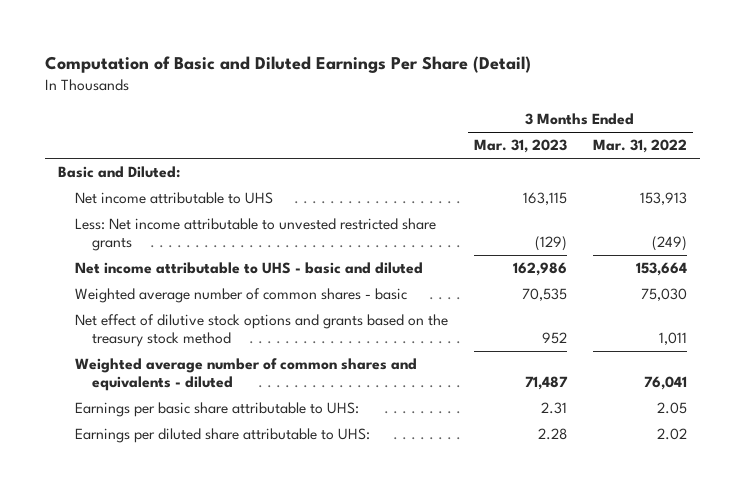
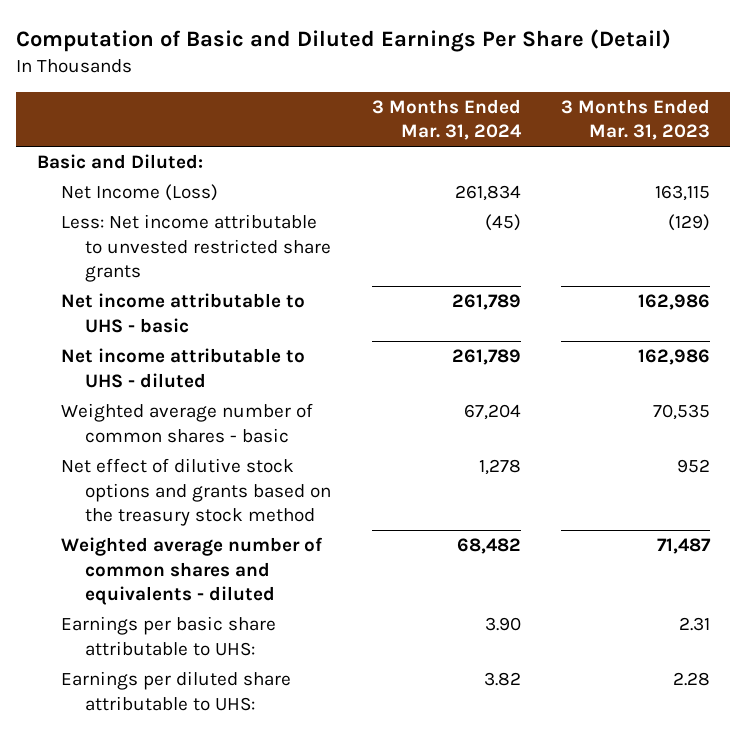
- | 3 Months Ended Mar. 31, 2023 | 3 Months Ended Mar. 31, 2022
+ | 3 Months Ended Mar. 31, 2024 | 3 Months Ended Mar. 31, 2023
- Net income attributable to UHS | 163,115 | 153,913
+ Net Income (Loss) | 261,834 | 163,115
- Net income attributable to UHS - basic and diluted | 162,986 | 153,664
+ Net income attributable to UHS - basic | 261,789 | 162,986
+ Net income attributable to UHS - diluted | 261,789 | 162,986

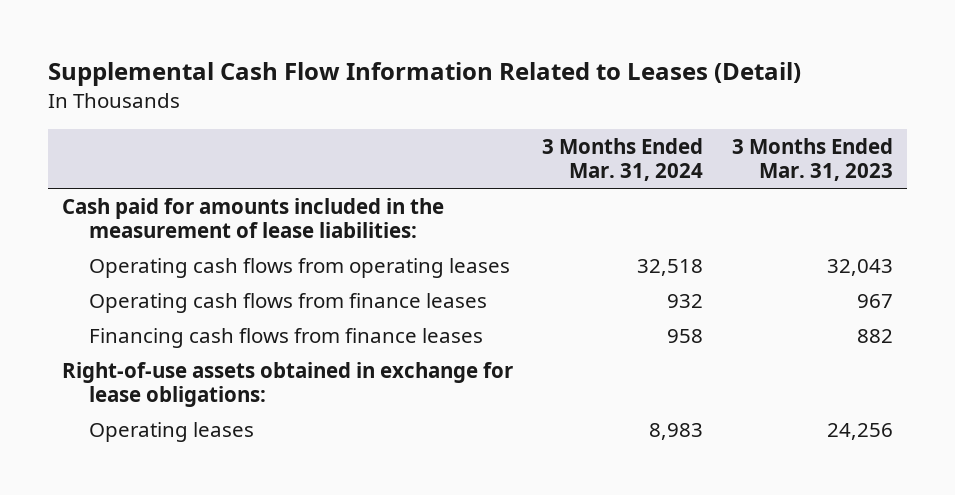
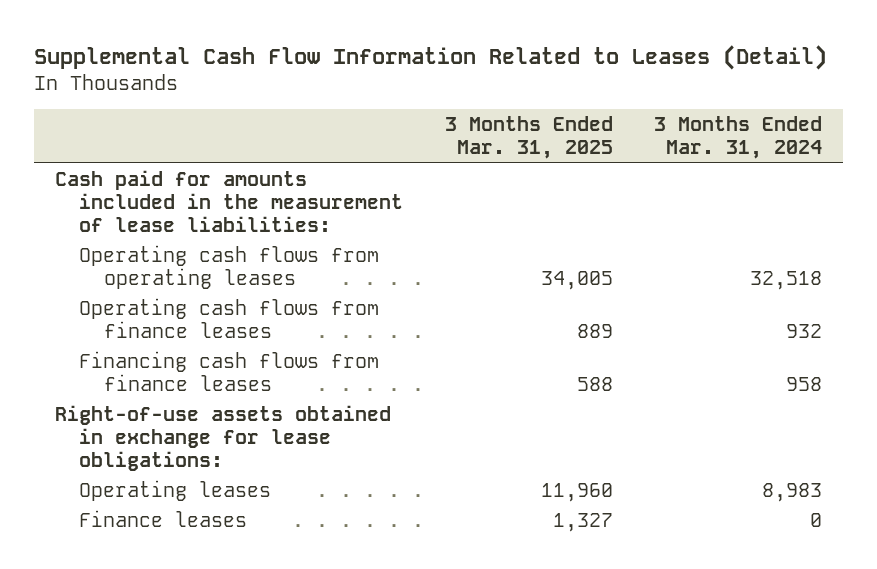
- | 3 Months Ended Mar. 31, 2024 | 3 Months Ended Mar. 31, 2023
+ | 3 Months Ended Mar. 31, 2025 | 3 Months Ended Mar. 31, 2024
+ Finance leases | 1,327 | 0

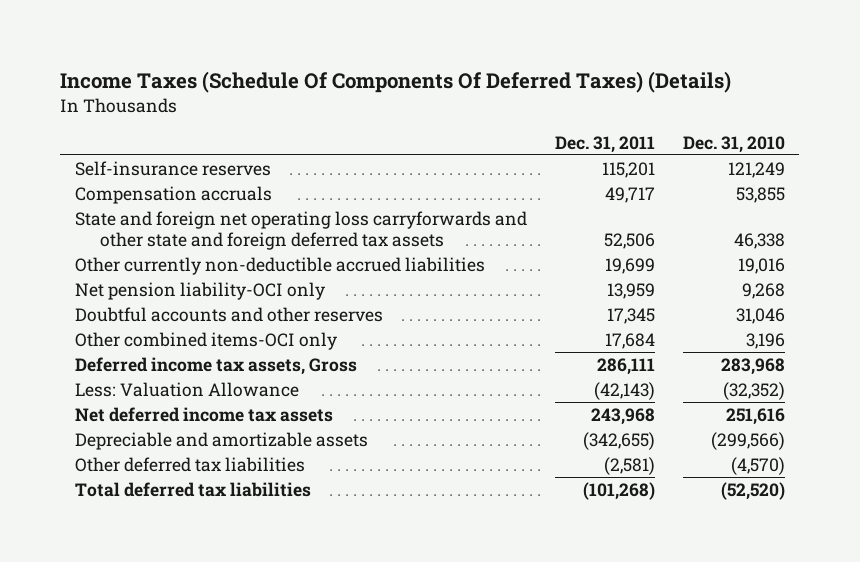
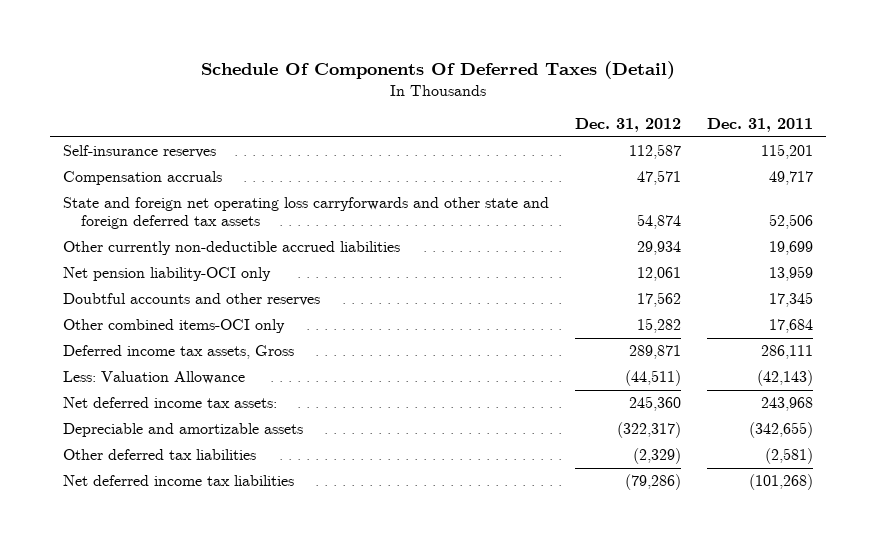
- Income Taxes (Schedule Of Components Of Deferred Taxes) (Details)
+ Schedule Of Components Of Deferred Taxes (Detail)
- | Dec. 31, 2011 | Dec. 31, 2010
+ | Dec. 31, 2012 | Dec. 31, 2011
- Net deferred income tax assets | 243,968 | 251,616
+ Net deferred income tax assets: | 245,360 | 243,968
- Total deferred tax liabilities | (101,268) | (52,520)
+ Net deferred income tax liabilities | (79,286) | (101,268)

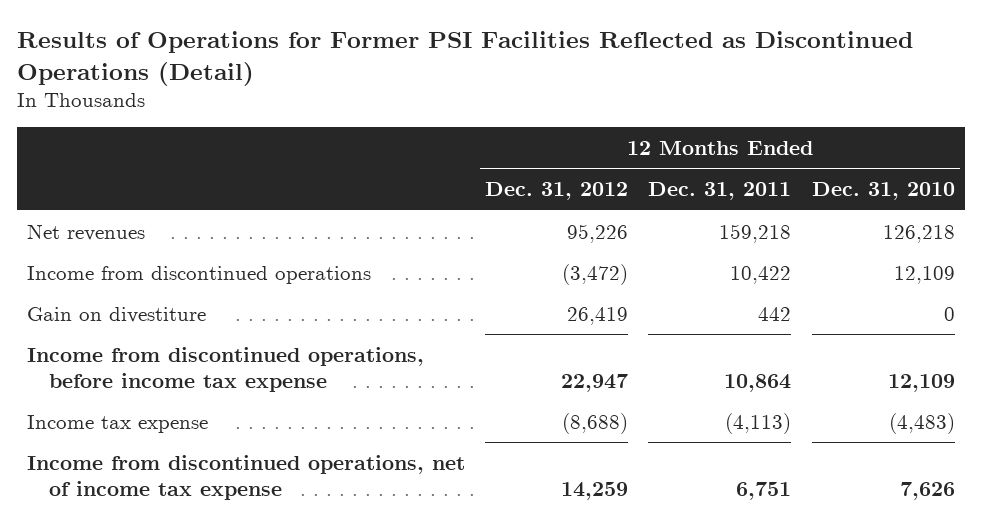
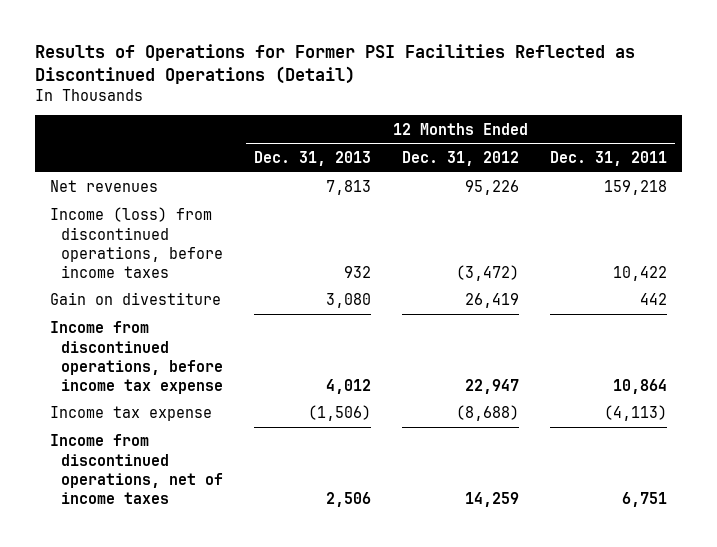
- | 12 Months Ended Dec. 31, 2012 | 12 Months Ended Dec. 31, 2011 | 12 Months Ended Dec. 31, 2010
+ | 12 Months Ended Dec. 31, 2013 | 12 Months Ended Dec. 31, 2012 | 12 Months Ended Dec. 31, 2011
- Income from discontinued operations | (3,472) | 10,422 | 12,109
+ Income (loss) from discontinued operations, before income taxes | 932 | (3,472) | 10,422
- Income from discontinued operations, net of income tax expense | 14,259 | 6,751 | 7,626
+ Income from discontinued operations, net of income taxes | 2,506 | 14,259 | 6,751

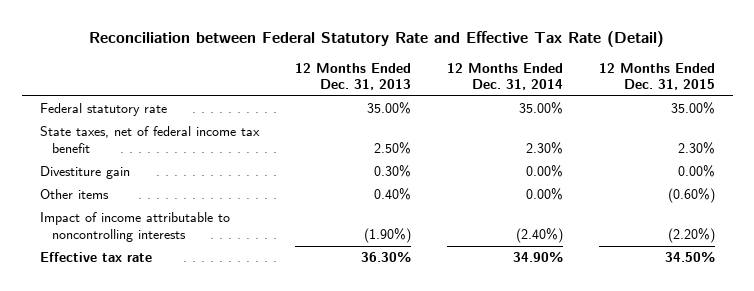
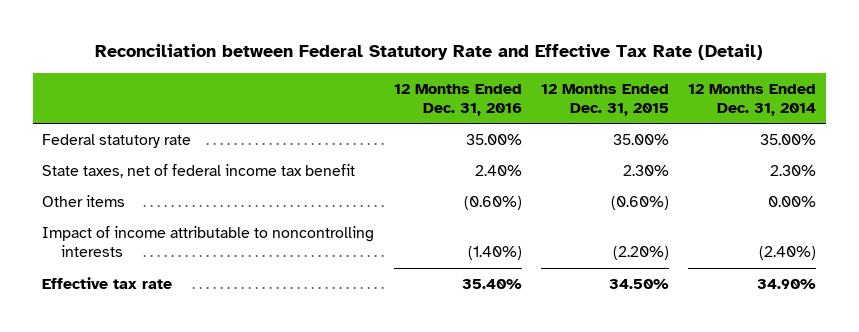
- | 12 Months Ended Dec. 31, 2013 | 12 Months Ended Dec. 31, 2014 | 12 Months Ended Dec. 31, 2015
+ | 12 Months Ended Dec. 31, 2016 | 12 Months Ended Dec. 31, 2015 | 12 Months Ended Dec. 31, 2014
- Divestiture gain | 0.30% | 0.00% | 0.00%

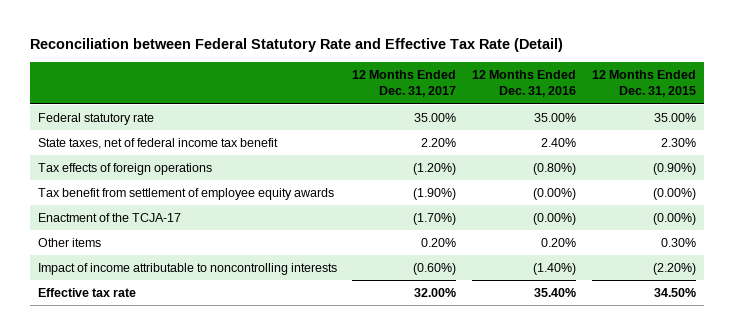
- | 12 Months Ended Dec. 31, 2016 | 12 Months Ended Dec. 31, 2015 | 12 Months Ended Dec. 31, 2014
+ | 12 Months Ended Dec. 31, 2017 | 12 Months Ended Dec. 31, 2016 | 12 Months Ended Dec. 31, 2015
- Other items | (0.60%) | (0.60%) | 0.00%
+ Tax effects of foreign operations | (1.20%) | (0.80%) | (0.90%)
+ Tax benefit from settlement of employee equity awards | (1.90%) | (0.00%) | (0.00%)
+ Enactment of the TCJA-17 | (1.70%) | (0.00%) | (0.00%)
+ Other items | 0.20% | 0.20% | 0.30%

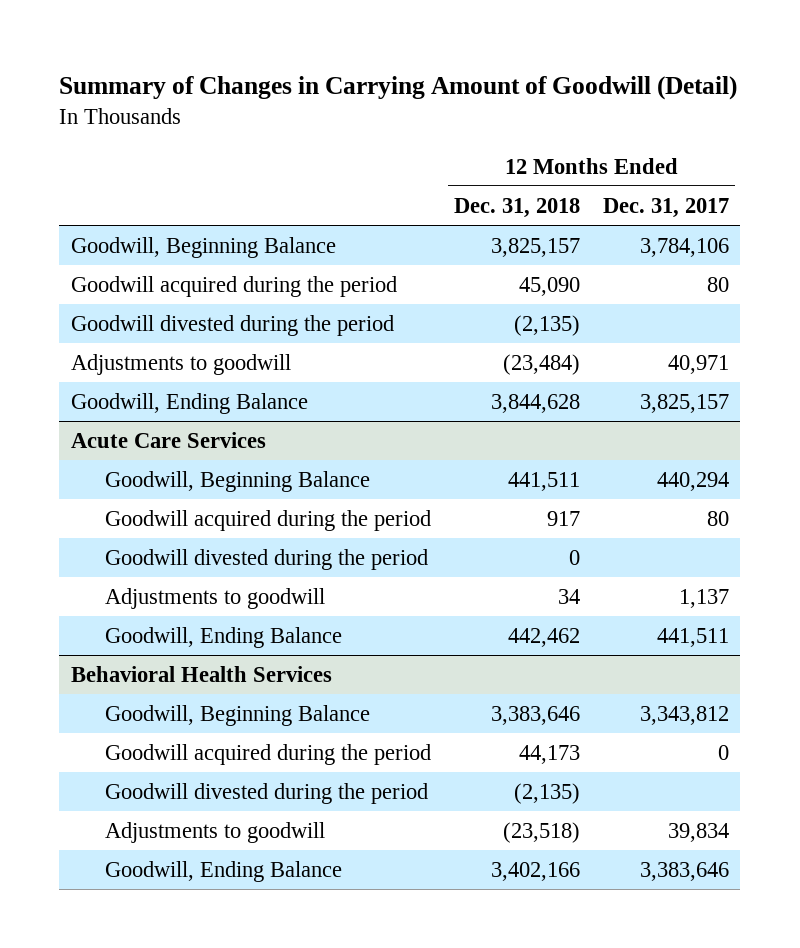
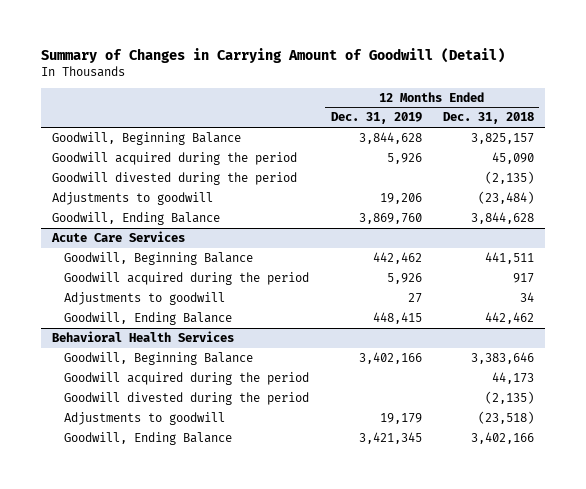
- | 12 Months Ended Dec. 31, 2018 | 12 Months Ended Dec. 31, 2017
+ | 12 Months Ended Dec. 31, 2019 | 12 Months Ended Dec. 31, 2018
@ Acute Care Services
- Goodwill divested during the period | 0 |

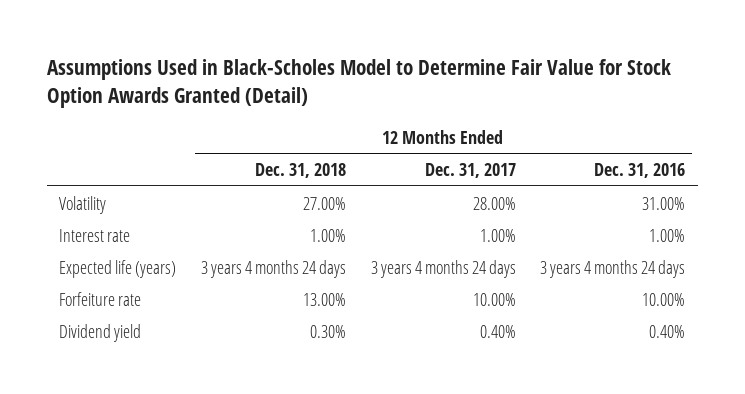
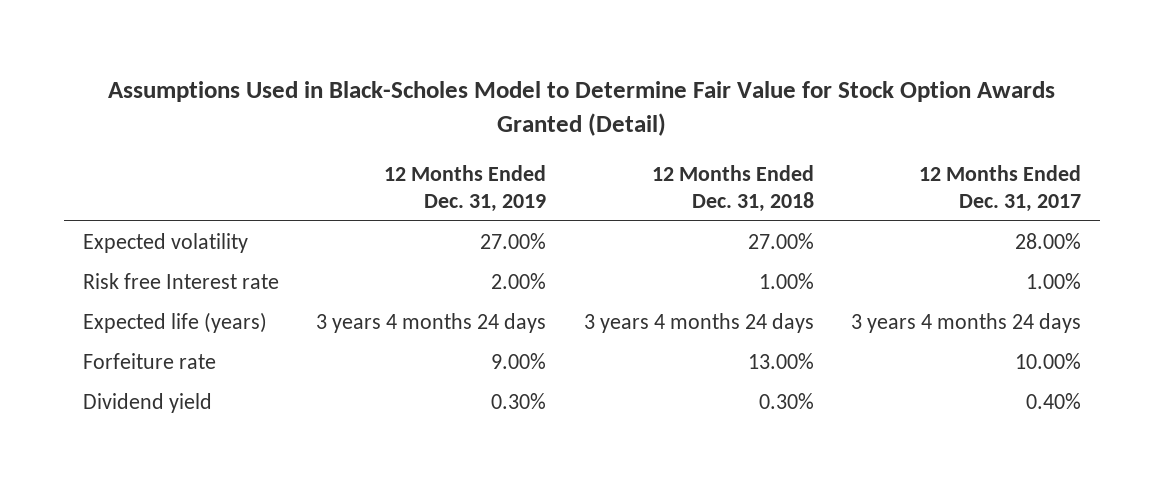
- | 12 Months Ended Dec. 31, 2018 | 12 Months Ended Dec. 31, 2017 | 12 Months Ended Dec. 31, 2016
+ | 12 Months Ended Dec. 31, 2019 | 12 Months Ended Dec. 31, 2018 | 12 Months Ended Dec. 31, 2017
- Volatility | 27.00% | 28.00% | 31.00%
- Interest rate | 1.00% | 1.00% | 1.00%
+ Expected volatility | 27.00% | 27.00% | 28.00%
+ Risk free Interest rate | 2.00% | 1.00% | 1.00%

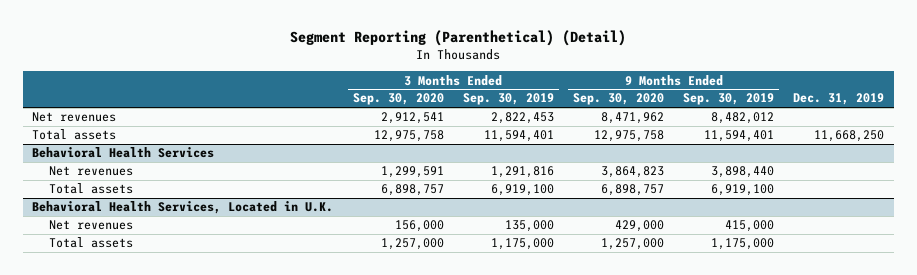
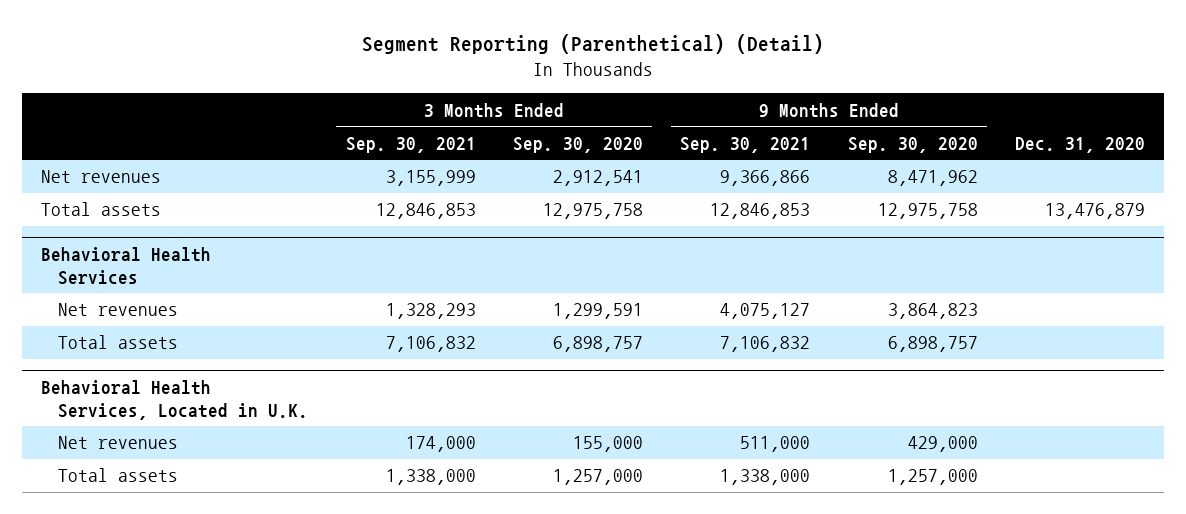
- | 3 Months Ended Sep. 30, 2020 | 3 Months Ended Sep. 30, 2019 | 9 Months Ended Sep. 30, 2020 | 9 Months Ended Sep. 30, 2019 | Dec. 31, 2019
+ | 3 Months Ended Sep. 30, 2021 | 3 Months Ended Sep. 30, 2020 | 9 Months Ended Sep. 30, 2021 | 9 Months Ended Sep. 30, 2020 | Dec. 31, 2020
@ Behavioral Health Services, Located in U.K.
- Net revenues | 156,000 | 135,000 | 429,000 | 415,000 |
+ Net revenues | 174,000 | 155,000 | 511,000 | 429,000 |

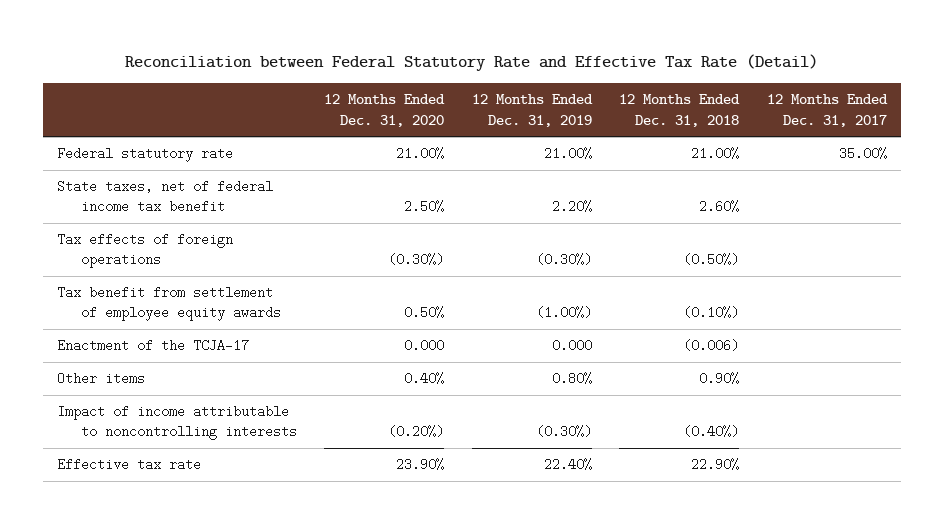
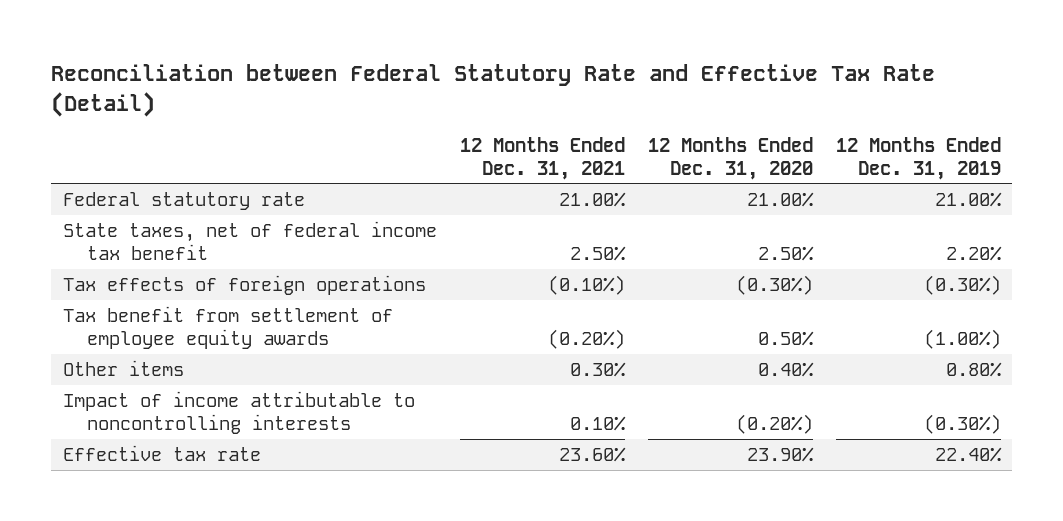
- | 12 Months Ended Dec. 31, 2020 | 12 Months Ended Dec. 31, 2019 | 12 Months Ended Dec. 31, 2018 | 12 Months Ended Dec. 31, 2017
+ | 12 Months Ended Dec. 31, 2021 | 12 Months Ended Dec. 31, 2020 | 12 Months Ended Dec. 31, 2019
- Enactment of the TCJA-17 | 0.000 | 0.000 | (0.006) |

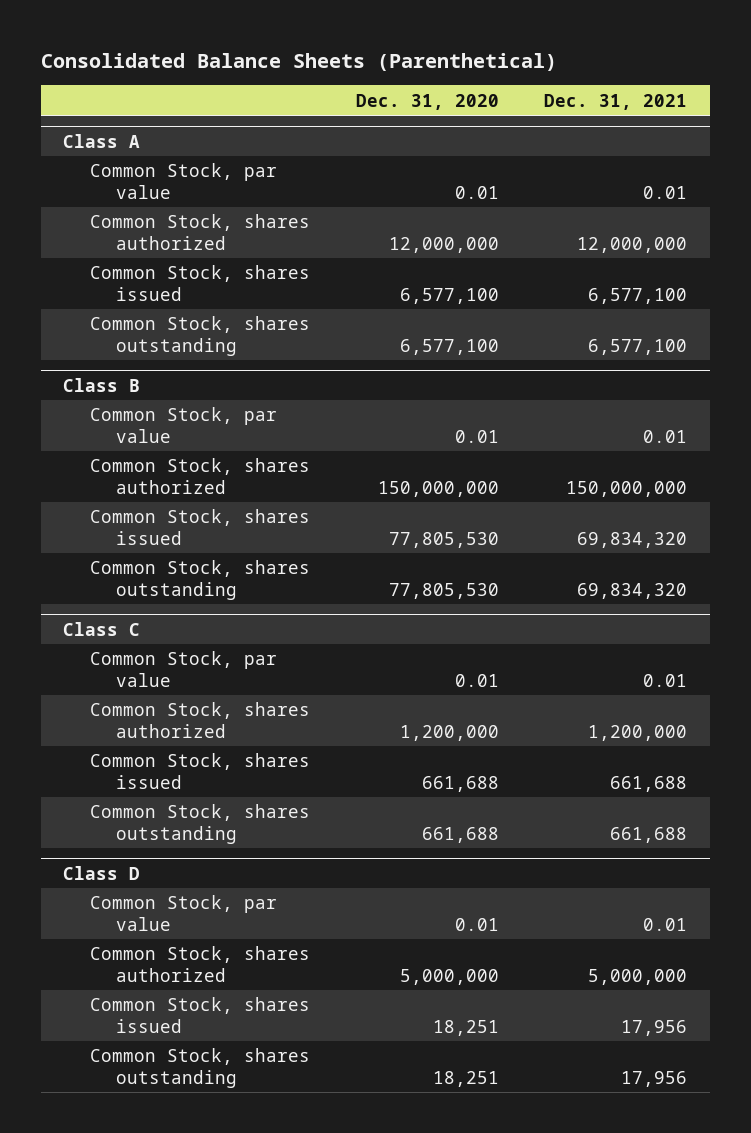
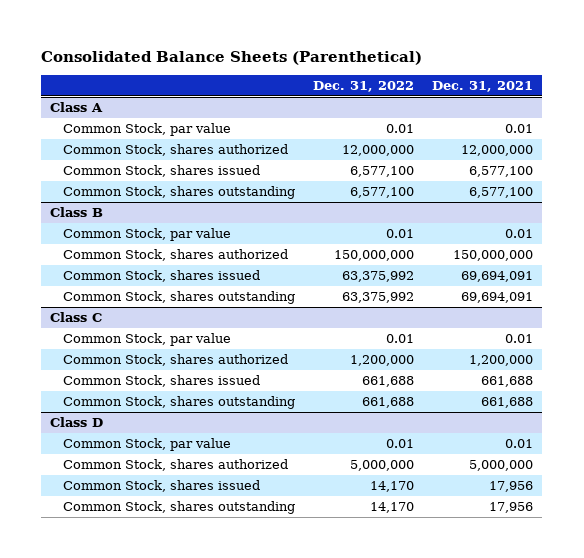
- | Dec. 31, 2020 | Dec. 31, 2021
+ | Dec. 31, 2022 | Dec. 31, 2021
@ Class B
- Common Stock, shares issued | 77,805,530 | 69,834,320
- Common Stock, shares outstanding | 77,805,530 | 69,834,320
+ Common Stock, shares issued | 63,375,992 | 69,694,091
+ Common Stock, shares outstanding | 63,375,992 | 69,694,091

